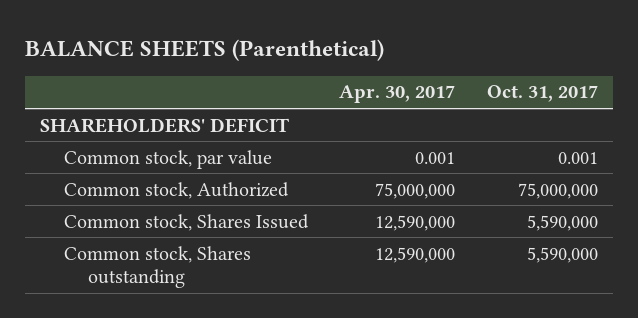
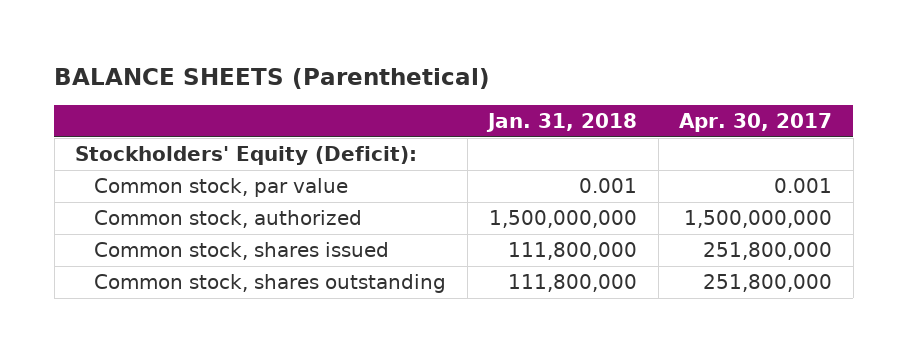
- | Apr. 30, 2017 | Oct. 31, 2017
+ | Jan. 31, 2018 | Apr. 30, 2017
- SHAREHOLDERS' DEFICIT
+ Stockholders' Equity (Deficit):
- Common stock, Authorized | 75,000,000 | 75,000,000
- Common stock, Shares Issued | 12,590,000 | 5,590,000
- Common stock, Shares outstanding | 12,590,000 | 5,590,000
+ Common stock, authorized | 1,500,000,000 | 1,500,000,000
+ Common stock, shares issued | 111,800,000 | 251,800,000
+ Common stock, shares outstanding | 111,800,000 | 251,800,000

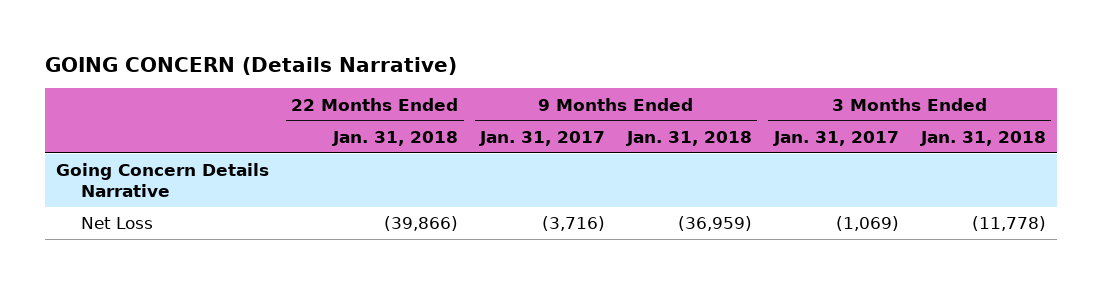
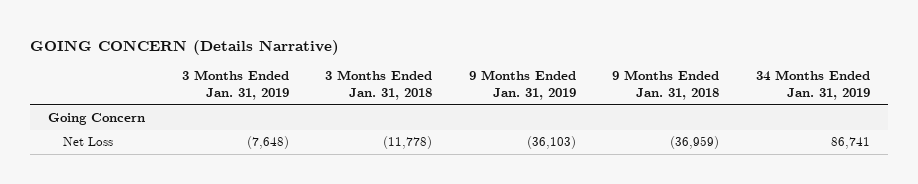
- | 22 Months Ended Jan. 31, 2018 | 9 Months Ended Jan. 31, 2017 | 9 Months Ended Jan. 31, 2018 | 3 Months Ended Jan. 31, 2017 | 3 Months Ended Jan. 31, 2018
+ | 3 Months Ended Jan. 31, 2019 | 3 Months Ended Jan. 31, 2018 | 9 Months Ended Jan. 31, 2019 | 9 Months Ended Jan. 31, 2018 | 34 Months Ended Jan. 31, 2019
- Going Concern Details Narrative
+ Going Concern

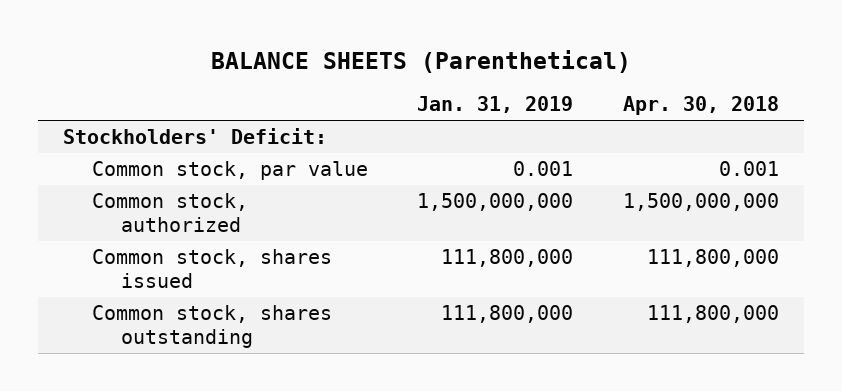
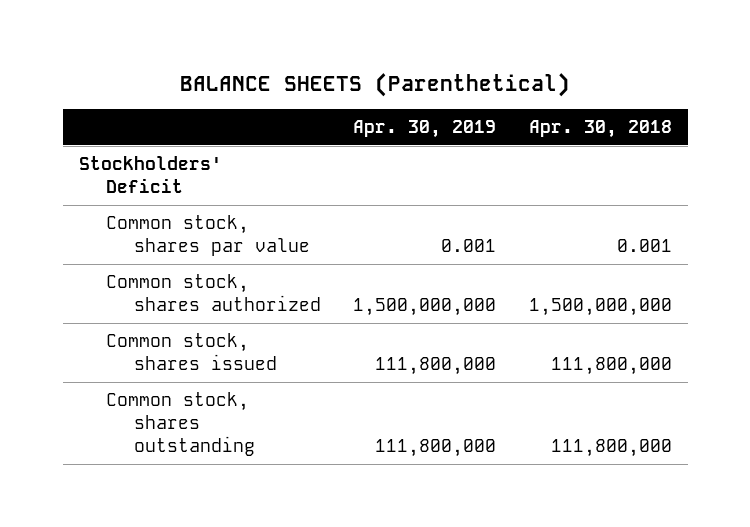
- | Jan. 31, 2019 | Apr. 30, 2018
+ | Apr. 30, 2019 | Apr. 30, 2018
- Stockholders' Deficit:
- Common stock, par value | 0.001 | 0.001
- Common stock, authorized | 1,500,000,000 | 1,500,000,000
+ Stockholders' Deficit
+ Common stock, shares par value | 0.001 | 0.001
+ Common stock, shares authorized | 1,500,000,000 | 1,500,000,000

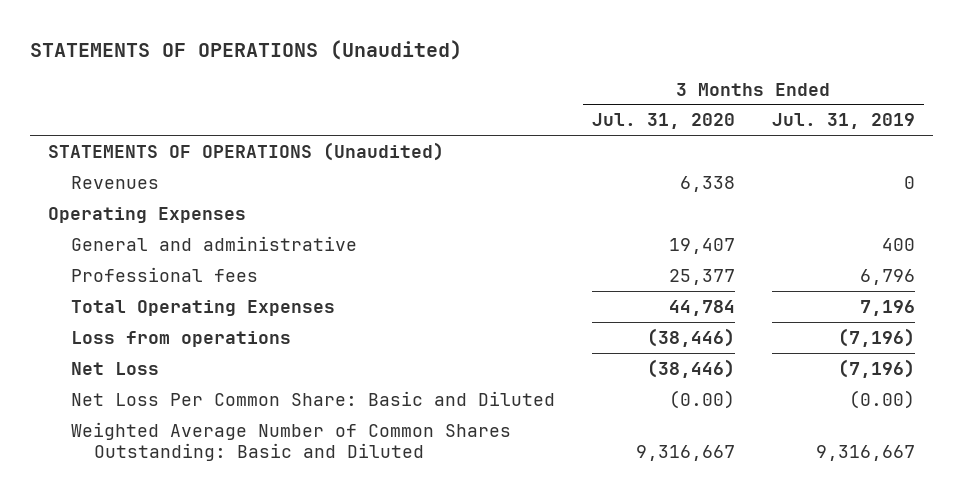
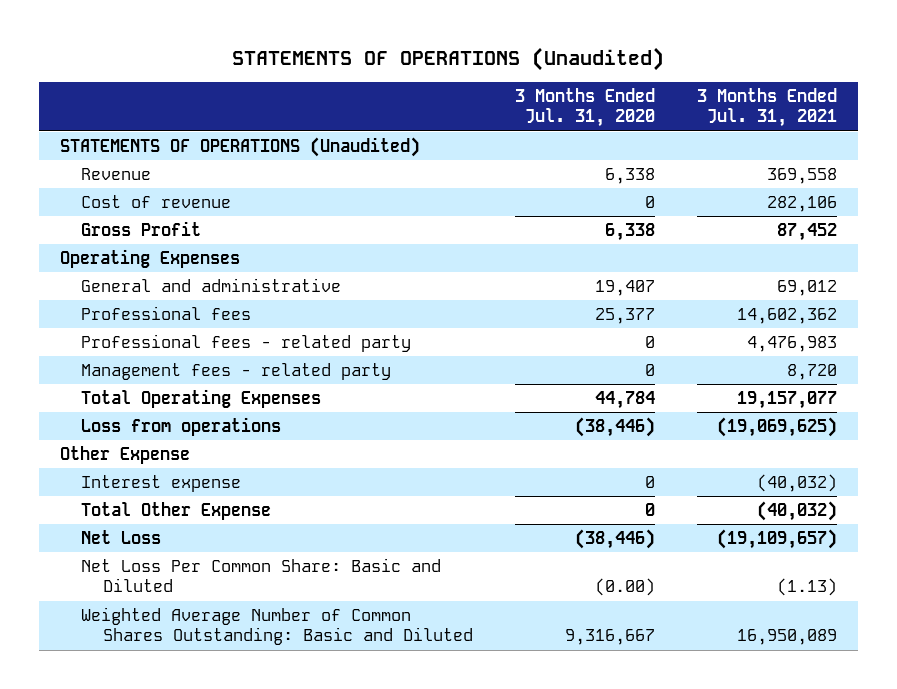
- | 3 Months Ended Jul. 31, 2020 | 3 Months Ended Jul. 31, 2019
+ | 3 Months Ended Jul. 31, 2020 | 3 Months Ended Jul. 31, 2021
- Revenues | 6,338 | 0
+ Revenue | 6,338 | 369,558
+ Cost of revenue | 0 | 282,106
+ Gross Profit | 6,338 | 87,452
+ Professional fees - related party | 0 | 4,476,983
+ Management fees - related party | 0 | 8,720
+ Other Expense
+ Interest expense | 0 | (40,032)
+ Total Other Expense | 0 | (40,032)

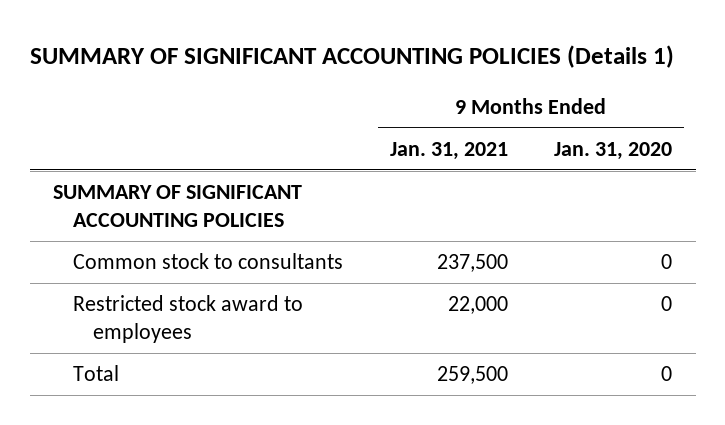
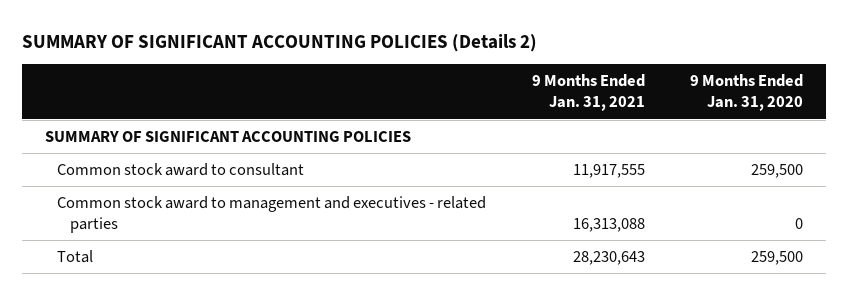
- SUMMARY OF SIGNIFICANT ACCOUNTING POLICIES (Details 1)
+ SUMMARY OF SIGNIFICANT ACCOUNTING POLICIES (Details 2)
- Common stock to consultants | 237,500 | 0
- Restricted stock award to employees | 22,000 | 0
- Total | 259,500 | 0
+ Common stock award to consultant | 11,917,555 | 259,500
+ Common stock award to management and executives - related parties | 16,313,088 | 0
+ Total | 28,230,643 | 259,500

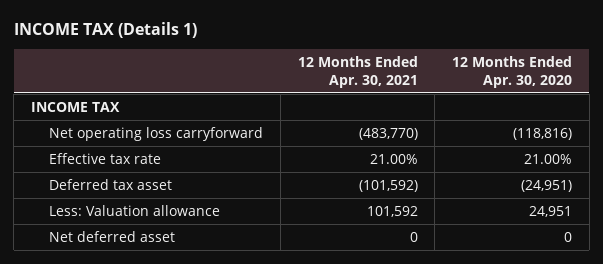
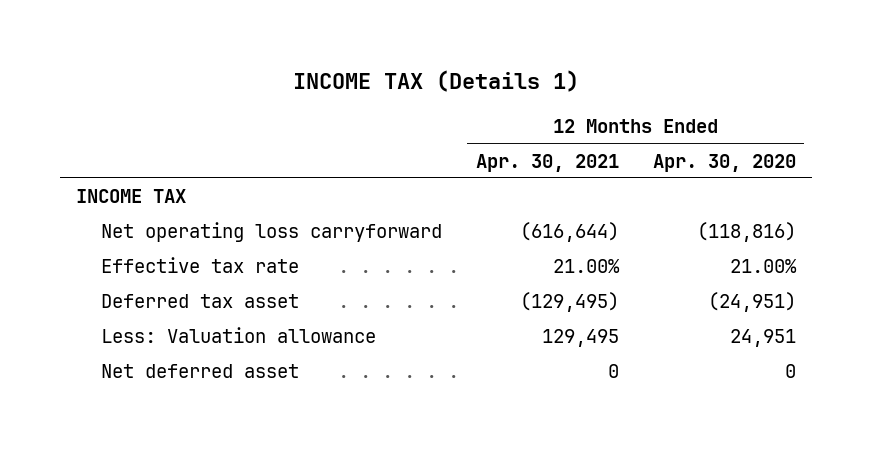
- Net operating loss carryforward | (483,770) | (118,816)
+ Net operating loss carryforward | (616,644) | (118,816)
- Deferred tax asset | (101,592) | (24,951)
- Less: Valuation allowance | 101,592 | 24,951
+ Deferred tax asset | (129,495) | (24,951)
+ Less: Valuation allowance | 129,495 | 24,951

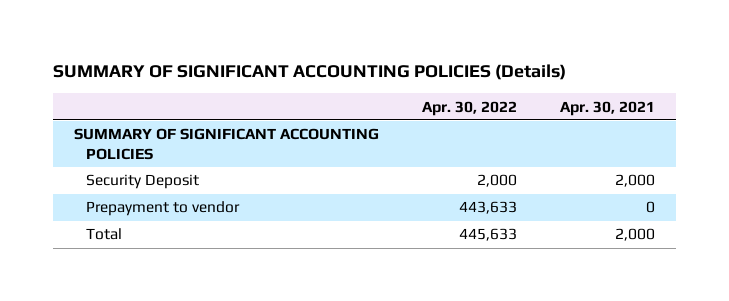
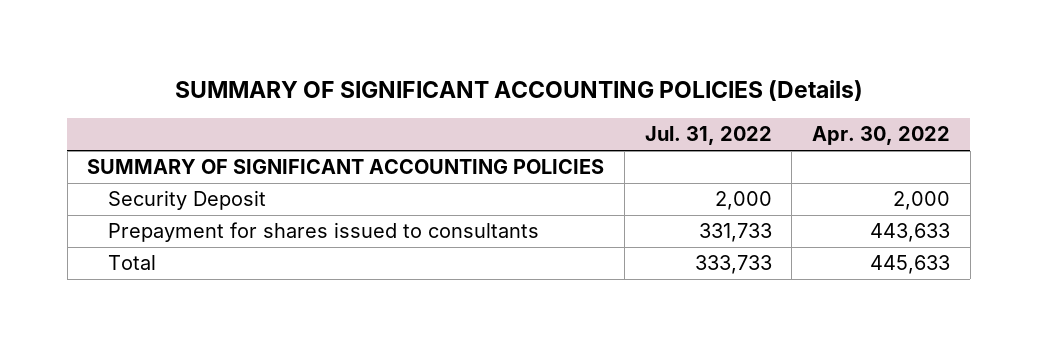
- | Apr. 30, 2022 | Apr. 30, 2021
+ | Jul. 31, 2022 | Apr. 30, 2022
- Prepayment to vendor | 443,633 | 0
+ Prepayment for shares issued to consultants | 331,733 | 443,633

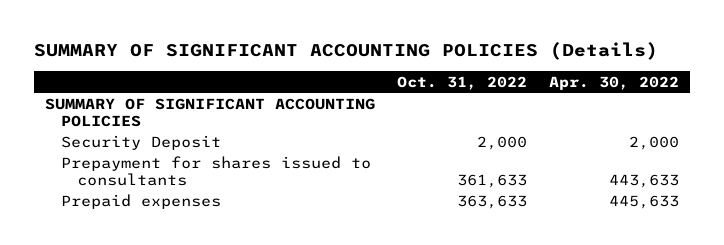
- | Jul. 31, 2022 | Apr. 30, 2022
+ | Oct. 31, 2022 | Apr. 30, 2022
- Total | 333,733 | 445,633
+ Prepaid expenses | 363,633 | 445,633

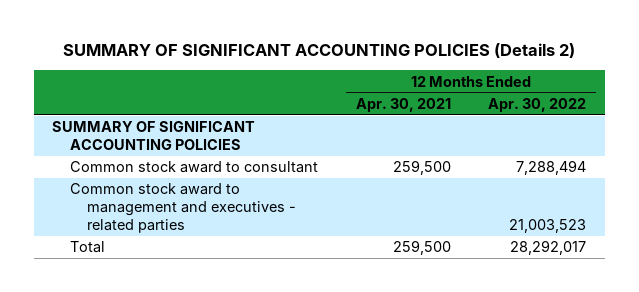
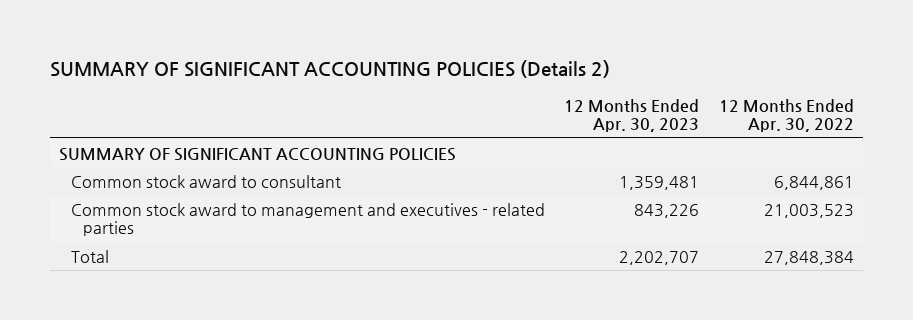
- | 12 Months Ended Apr. 30, 2021 | 12 Months Ended Apr. 30, 2022
+ | 12 Months Ended Apr. 30, 2023 | 12 Months Ended Apr. 30, 2022
- Common stock award to consultant | 259,500 | 7,288,494
+ Common stock award to consultant | 1,359,481 | 6,844,861
- Total | 259,500 | 28,292,017
+ Total | 2,202,707 | 27,848,384

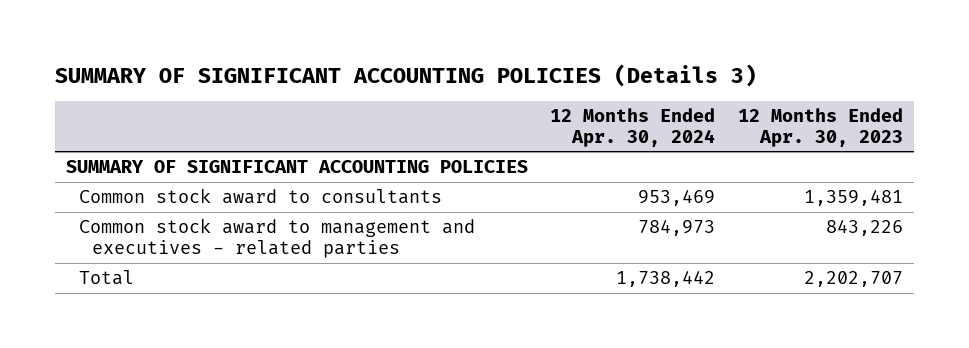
- SUMMARY OF SIGNIFICANT ACCOUNTING POLICIES (Details 2)
+ SUMMARY OF SIGNIFICANT ACCOUNTING POLICIES (Details 3)
- | 12 Months Ended Apr. 30, 2023 | 12 Months Ended Apr. 30, 2022
+ | 12 Months Ended Apr. 30, 2024 | 12 Months Ended Apr. 30, 2023
- Common stock award to consultant | 1,359,481 | 6,844,861
+ Common stock award to consultants | 953,469 | 1,359,481

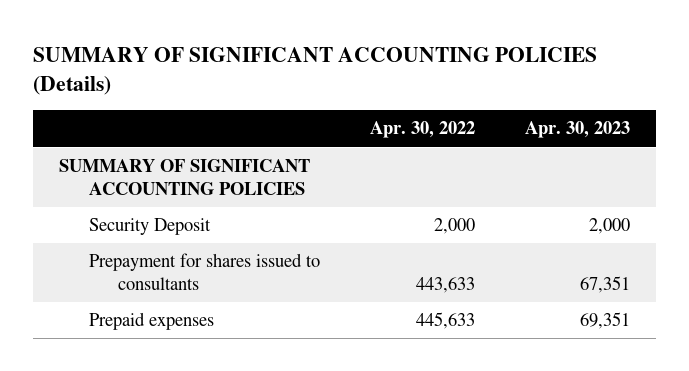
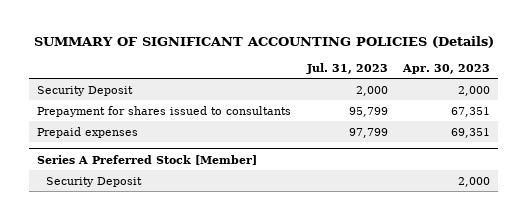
- | Apr. 30, 2022 | Apr. 30, 2023
+ | Jul. 31, 2023 | Apr. 30, 2023
- SUMMARY OF SIGNIFICANT ACCOUNTING POLICIES
+ Series A Preferred Stock [Member]
+ Security Deposit | | 2,000

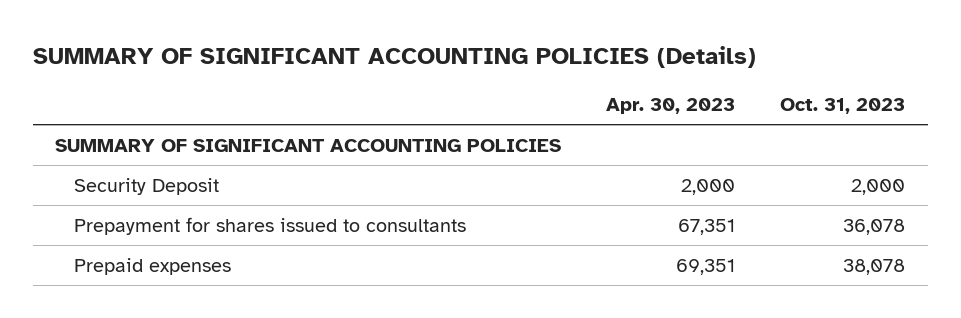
- | Jul. 31, 2023 | Apr. 30, 2023
+ | Apr. 30, 2023 | Oct. 31, 2023
+ SUMMARY OF SIGNIFICANT ACCOUNTING POLICIES
- Series A Preferred Stock [Member]
- Security Deposit | | 2,000

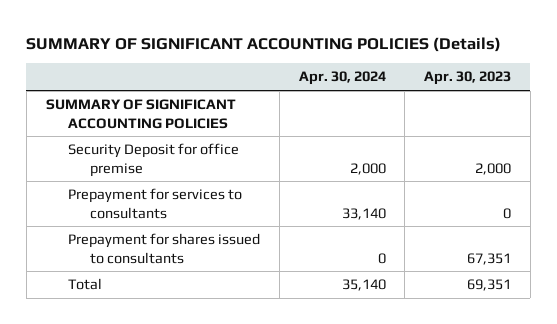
- | Apr. 30, 2023 | Oct. 31, 2023
+ | Apr. 30, 2024 | Apr. 30, 2023
- Security Deposit | 2,000 | 2,000
+ Security Deposit for office premise | 2,000 | 2,000
+ Prepayment for services to consultants | 33,140 | 0
- Prepaid expenses | 69,351 | 38,078
+ Total | 35,140 | 69,351

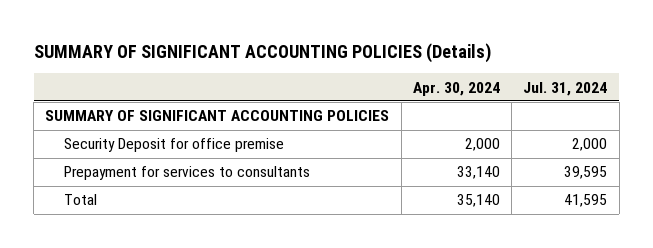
- | Apr. 30, 2024 | Apr. 30, 2023
+ | Apr. 30, 2024 | Jul. 31, 2024
- Prepayment for shares issued to consultants | 0 | 67,351

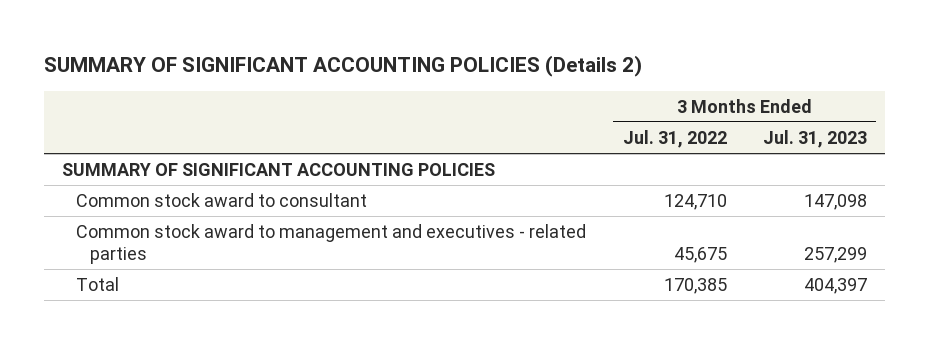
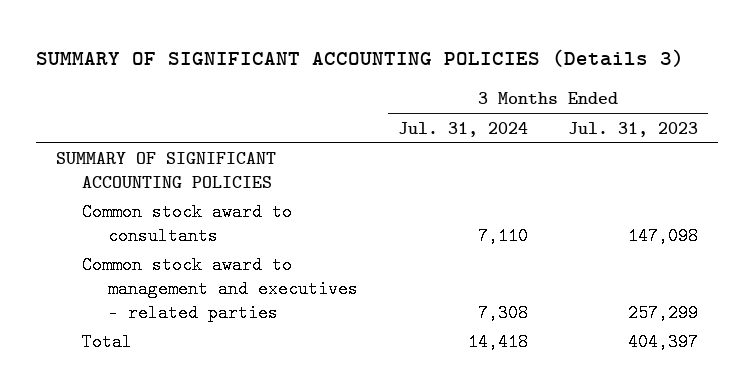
- SUMMARY OF SIGNIFICANT ACCOUNTING POLICIES (Details 2)
+ SUMMARY OF SIGNIFICANT ACCOUNTING POLICIES (Details 3)
- | 3 Months Ended Jul. 31, 2022 | 3 Months Ended Jul. 31, 2023
+ | 3 Months Ended Jul. 31, 2024 | 3 Months Ended Jul. 31, 2023
- Common stock award to consultant | 124,710 | 147,098
+ Common stock award to consultants | 7,110 | 147,098

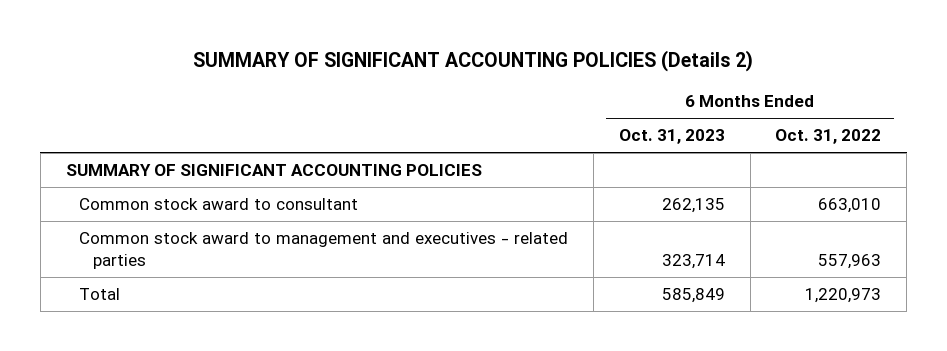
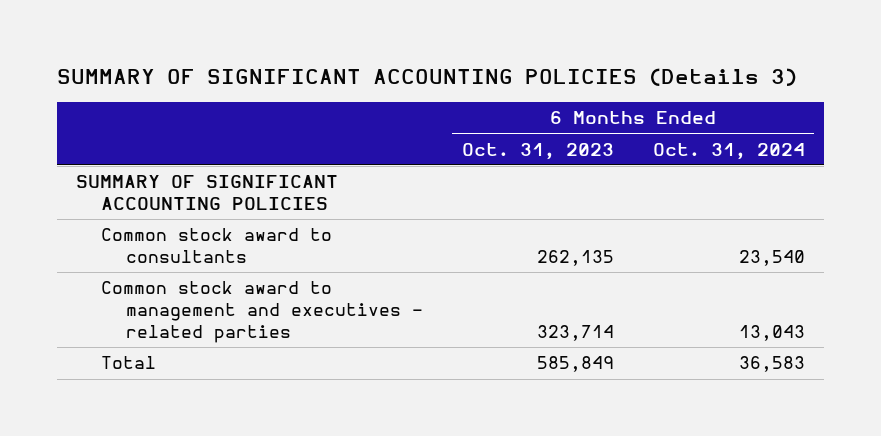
- SUMMARY OF SIGNIFICANT ACCOUNTING POLICIES (Details 2)
+ SUMMARY OF SIGNIFICANT ACCOUNTING POLICIES (Details 3)
- | 6 Months Ended Oct. 31, 2023 | 6 Months Ended Oct. 31, 2022
+ | 6 Months Ended Oct. 31, 2023 | 6 Months Ended Oct. 31, 2024
- Common stock award to consultant | 262,135 | 663,010
+ Common stock award to consultants | 262,135 | 23,540

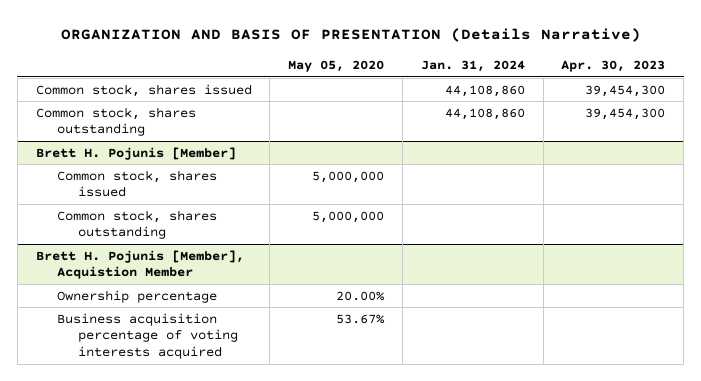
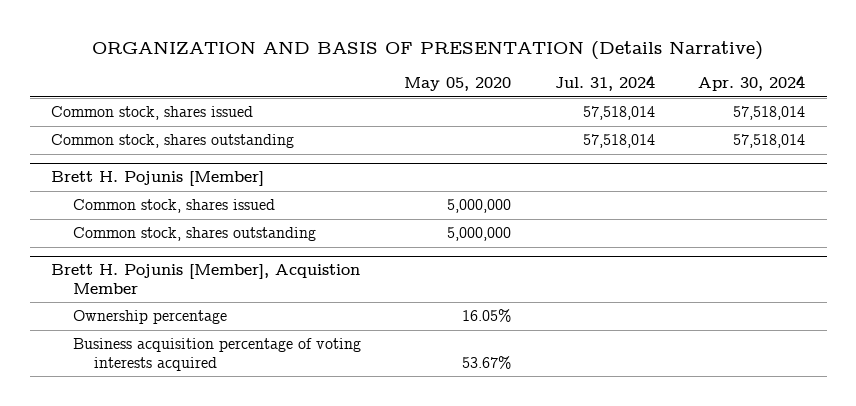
- | May 05, 2020 | Jan. 31, 2024 | Apr. 30, 2023
+ | May 05, 2020 | Jul. 31, 2024 | Apr. 30, 2024
@ Brett H. Pojunis [Member], Acquistion Member
- Ownership percentage | 20.00% | |
+ Ownership percentage | 16.05% | |

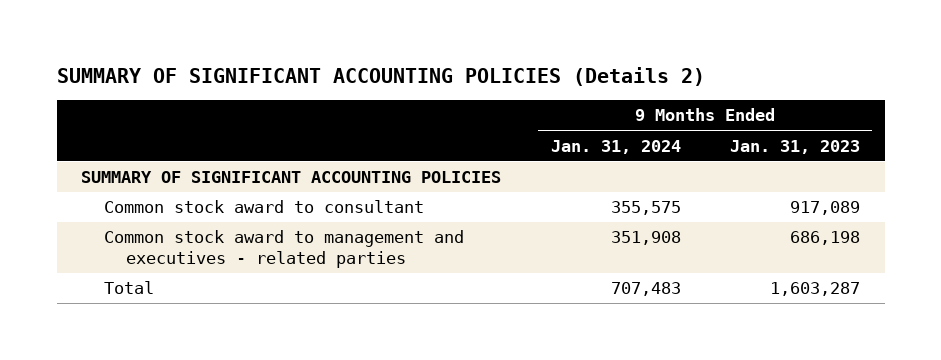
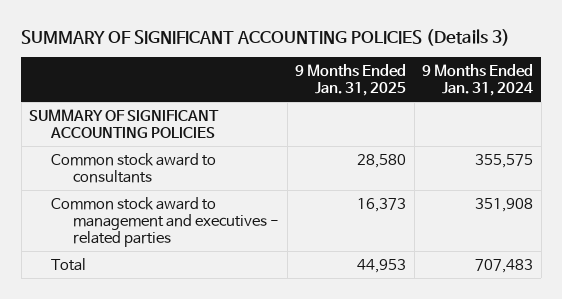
- SUMMARY OF SIGNIFICANT ACCOUNTING POLICIES (Details 2)
+ SUMMARY OF SIGNIFICANT ACCOUNTING POLICIES (Details 3)
- | 9 Months Ended Jan. 31, 2024 | 9 Months Ended Jan. 31, 2023
+ | 9 Months Ended Jan. 31, 2025 | 9 Months Ended Jan. 31, 2024
- Common stock award to consultant | 355,575 | 917,089
+ Common stock award to consultants | 28,580 | 355,575

